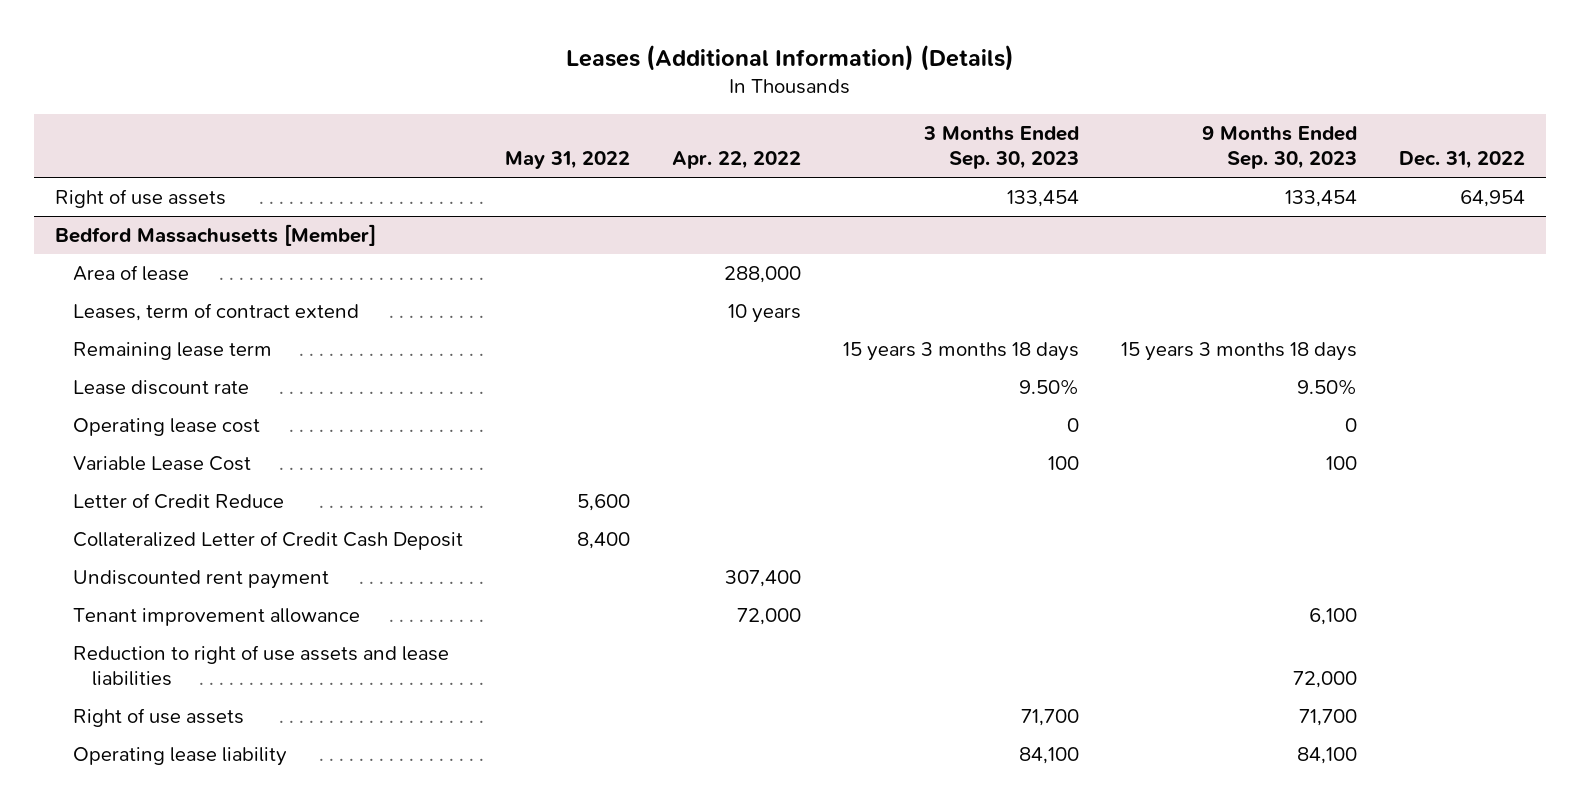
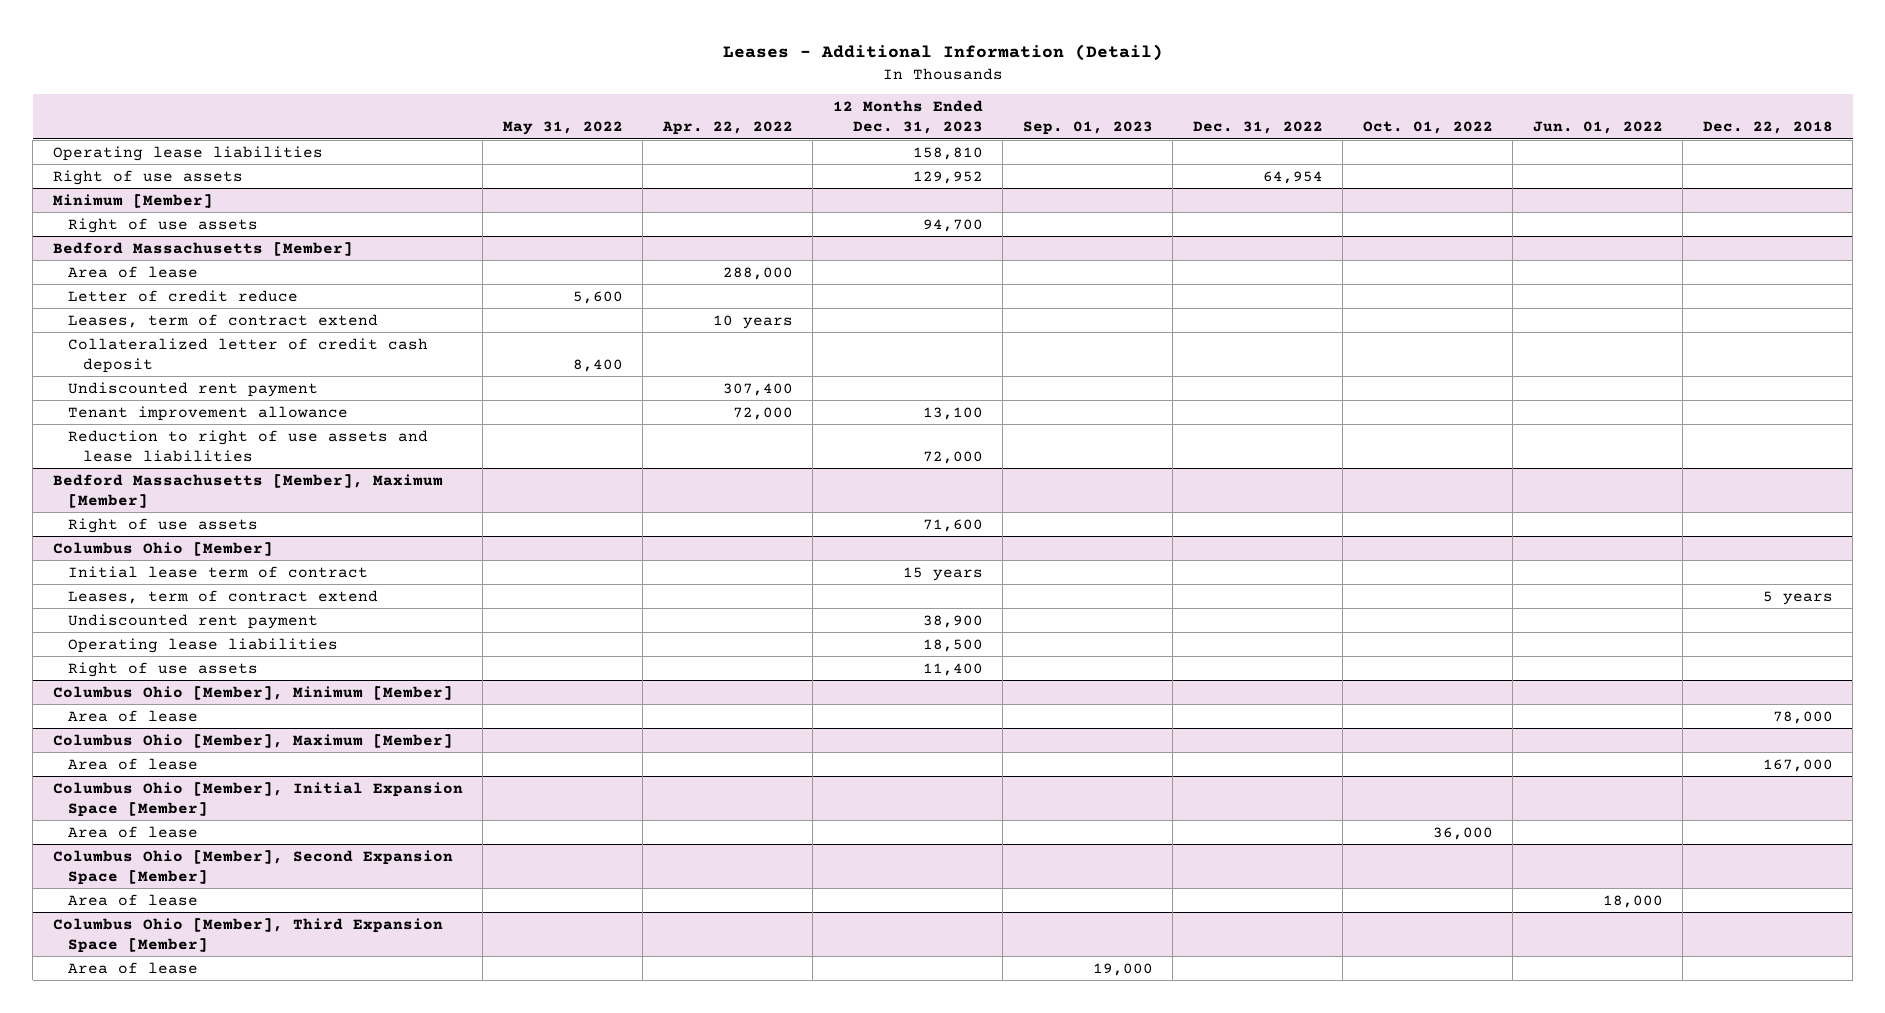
- Leases (Additional Information) (Details)
+ Leases - Additional Information (Detail)
- | May 31, 2022 | Apr. 22, 2022 | 3 Months Ended Sep. 30, 2023 | 9 Months Ended Sep. 30, 2023 | Dec. 31, 2022
+ | May 31, 2022 | Apr. 22, 2022 | 12 Months Ended Dec. 31, 2023 | Sep. 01, 2023 | Dec. 31, 2022 | Oct. 01, 2022 | Jun. 01, 2022 | Dec. 22, 2018
+ Operating lease liabilities | | | 158,810 | | | | |
+ Minimum [Member]
+ Right of use assets | | | 94,700 | | | | |
@ Bedford Massachusetts [Member]
+ Letter of credit reduce | 5,600 | | | | | | |
- Remaining lease term | | | 15 years 3 months 18 days | 15 years 3 months 18 days |
- Lease discount rate | | | 9.50% | 9.50% |
- Operating lease cost | | | 0 | 0 |
- Variable Lease Cost | | | 100 | 100 |
- Letter of Credit Reduce | 5,600 | | | |
- Collateralized Letter of Credit Cash Deposit | 8,400 | | | |
+ Collateralized letter of credit cash deposit | 8,400 | | | | | | |
- Right of use assets | | | 71,700 | 71,700 |
- Operating lease liability | | | 84,100 | 84,100 |
+ Bedford Massachusetts [Member], Maximum [Member]
+ Right of use assets | | | 71,600 | | | | |
+ Columbus Ohio [Member]
+ Initial lease term of contract | | | 15 years | | | | |
+ Leases, term of contract extend | | | | | | | | 5 years
+ Undiscounted rent payment | | | 38,900 | | | | |
+ Operating lease liabilities | | | 18,500 | | | | |
+ Right of use assets | | | 11,400 | | | | |
+ Columbus Ohio [Member], Minimum [Member]
+ Area of lease | | | | | | | | 78,000
+ Columbus Ohio [Member], Maximum [Member]
+ Area of lease | | | | | | | | 167,000
+ Columbus Ohio [Member], Initial Expansion Space [Member]
+ Area of lease | | | | | | 36,000 | |
+ Columbus Ohio [Member], Second Expansion Space [Member]
+ Area of lease | | | | | | | 18,000 |
+ Columbus Ohio [Member], Third Expansion Space [Member]
+ Area of lease | | | | 19,000 | | | |

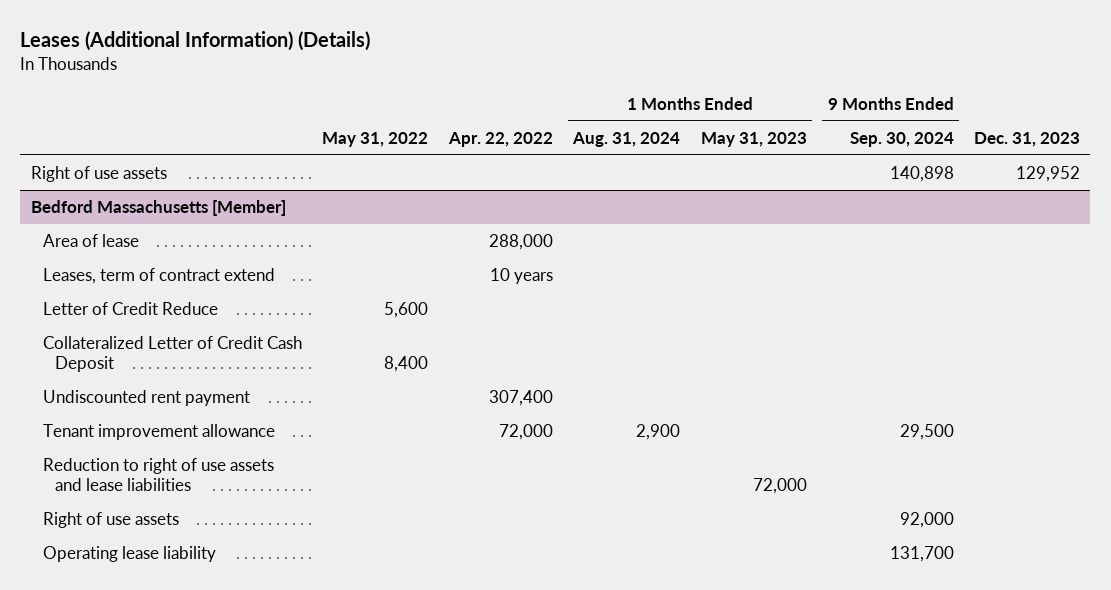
- Leases - Additional Information (Detail)
+ Leases (Additional Information) (Details)
- | May 31, 2022 | Apr. 22, 2022 | 12 Months Ended Dec. 31, 2023 | Sep. 01, 2023 | Dec. 31, 2022 | Oct. 01, 2022 | Jun. 01, 2022 | Dec. 22, 2018
+ | May 31, 2022 | Apr. 22, 2022 | 1 Months Ended Aug. 31, 2024 | 1 Months Ended May 31, 2023 | 9 Months Ended Sep. 30, 2024 | Dec. 31, 2023
- Operating lease liabilities | | | 158,810 | | | | |
- Minimum [Member]
- Right of use assets | | | 94,700 | | | | |
@ Bedford Massachusetts [Member]
- Letter of credit reduce | 5,600 | | | | | | |
- Collateralized letter of credit cash deposit | 8,400 | | | | | | |
+ Letter of Credit Reduce | 5,600 | | | | |
+ Collateralized Letter of Credit Cash Deposit | 8,400 | | | | |
- Bedford Massachusetts [Member], Maximum [Member]
- Right of use assets | | | 71,600 | | | | |
- Columbus Ohio [Member]
- Initial lease term of contract | | | 15 years | | | | |
- Leases, term of contract extend | | | | | | | | 5 years
- Undiscounted rent payment | | | 38,900 | | | | |
- Operating lease liabilities | | | 18,500 | | | | |
- Right of use assets | | | 11,400 | | | | |
- Columbus Ohio [Member], Minimum [Member]
- Area of lease | | | | | | | | 78,000
- Columbus Ohio [Member], Maximum [Member]
- Area of lease | | | | | | | | 167,000
- Columbus Ohio [Member], Initial Expansion Space [Member]
- Area of lease | | | | | | 36,000 | |
- Columbus Ohio [Member], Second Expansion Space [Member]
- Area of lease | | | | | | | 18,000 |
- Columbus Ohio [Member], Third Expansion Space [Member]
- Area of lease | | | | 19,000 | | | |
@ Bedford Massachusetts [Member]
+ Right of use assets | | | | | 92,000 |
+ Operating lease liability | | | | | 131,700 |

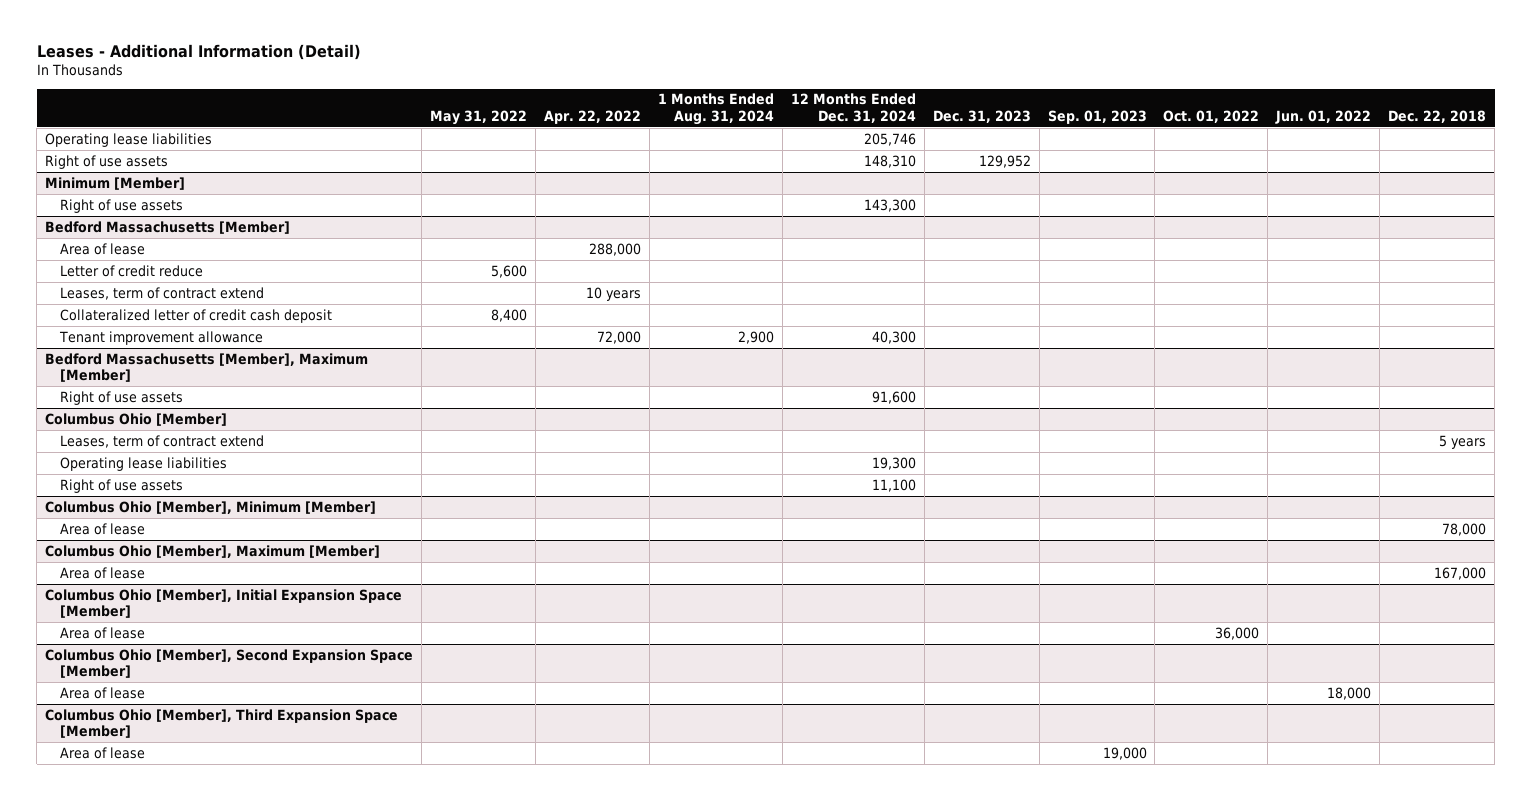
- Leases (Additional Information) (Details)
+ Leases - Additional Information (Detail)
- | May 31, 2022 | Apr. 22, 2022 | 1 Months Ended Aug. 31, 2024 | 1 Months Ended May 31, 2023 | 9 Months Ended Sep. 30, 2024 | Dec. 31, 2023
+ | May 31, 2022 | Apr. 22, 2022 | 1 Months Ended Aug. 31, 2024 | 12 Months Ended Dec. 31, 2024 | Dec. 31, 2023 | Sep. 01, 2023 | Oct. 01, 2022 | Jun. 01, 2022 | Dec. 22, 2018
+ Operating lease liabilities | | | | 205,746 | | | | |
+ Minimum [Member]
+ Right of use assets | | | | 143,300 | | | | |
@ Bedford Massachusetts [Member]
+ Letter of credit reduce | 5,600 | | | | | | | |
- Letter of Credit Reduce | 5,600 | | | | |
- Collateralized Letter of Credit Cash Deposit | 8,400 | | | | |
- Undiscounted rent payment | | 307,400 | | | |
+ Collateralized letter of credit cash deposit | 8,400 | | | | | | | |
- Reduction to right of use assets and lease liabilities | | | | 72,000 | |
- Right of use assets | | | | | 92,000 |
- Operating lease liability | | | | | 131,700 |
+ Bedford Massachusetts [Member], Maximum [Member]
+ Right of use assets | | | | 91,600 | | | | |
+ Columbus Ohio [Member]
+ Leases, term of contract extend | | | | | | | | | 5 years
+ Operating lease liabilities | | | | 19,300 | | | | |
+ Right of use assets | | | | 11,100 | | | | |
+ Columbus Ohio [Member], Minimum [Member]
+ Area of lease | | | | | | | | | 78,000
+ Columbus Ohio [Member], Maximum [Member]
+ Area of lease | | | | | | | | | 167,000
+ Columbus Ohio [Member], Initial Expansion Space [Member]
+ Area of lease | | | | | | | 36,000 | |
+ Columbus Ohio [Member], Second Expansion Space [Member]
+ Area of lease | | | | | | | | 18,000 |
+ Columbus Ohio [Member], Third Expansion Space [Member]
+ Area of lease | | | | | | 19,000 | | |

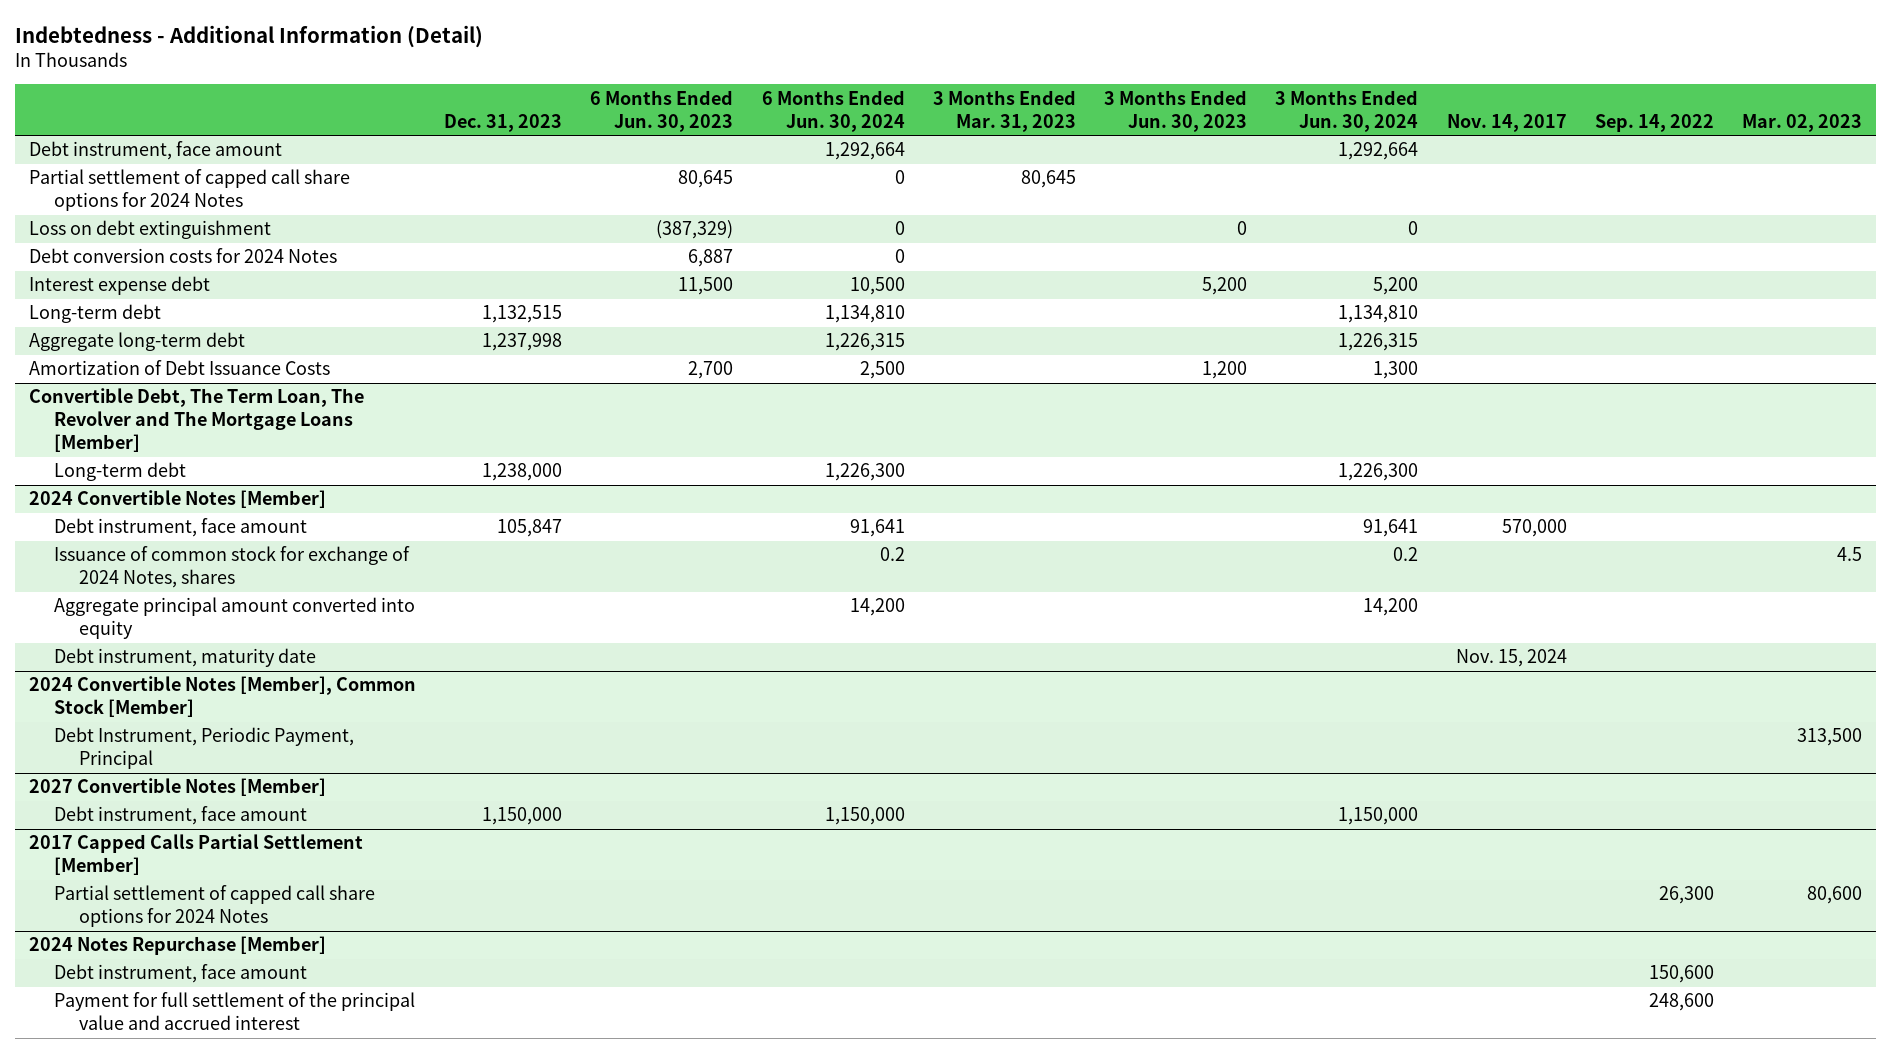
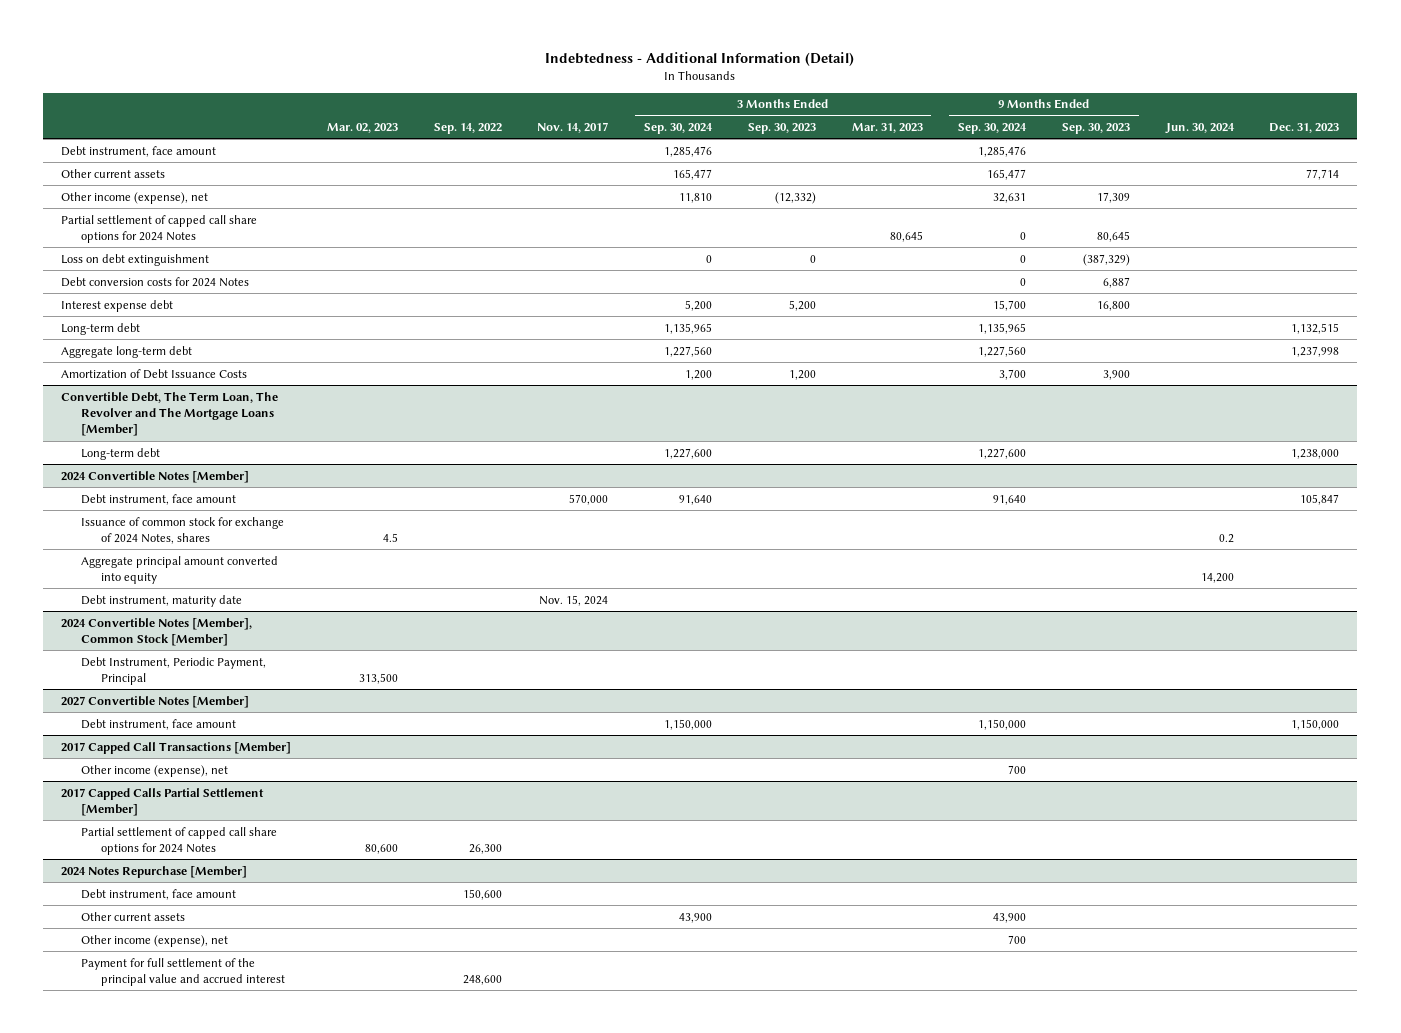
- | Dec. 31, 2023 | 6 Months Ended Jun. 30, 2023 | 6 Months Ended Jun. 30, 2024 | 3 Months Ended Mar. 31, 2023 | 3 Months Ended Jun. 30, 2023 | 3 Months Ended Jun. 30, 2024 | Nov. 14, 2017 | Sep. 14, 2022 | Mar. 02, 2023
+ | Mar. 02, 2023 | Sep. 14, 2022 | Nov. 14, 2017 | 3 Months Ended Sep. 30, 2024 | 3 Months Ended Sep. 30, 2023 | 3 Months Ended Mar. 31, 2023 | 9 Months Ended Sep. 30, 2024 | 9 Months Ended Sep. 30, 2023 | Jun. 30, 2024 | Dec. 31, 2023
+ Other current assets | | | | 165,477 | | | 165,477 | | | 77,714
+ Other income (expense), net | | | | 11,810 | (12,332) | | 32,631 | 17,309 | |
+ 2017 Capped Call Transactions [Member]
+ Other income (expense), net | | | | | | | 700 | | |
@ 2024 Notes Repurchase [Member]
+ Other current assets | | | | 43,900 | | | 43,900 | | |
+ Other income (expense), net | | | | | | | 700 | | |

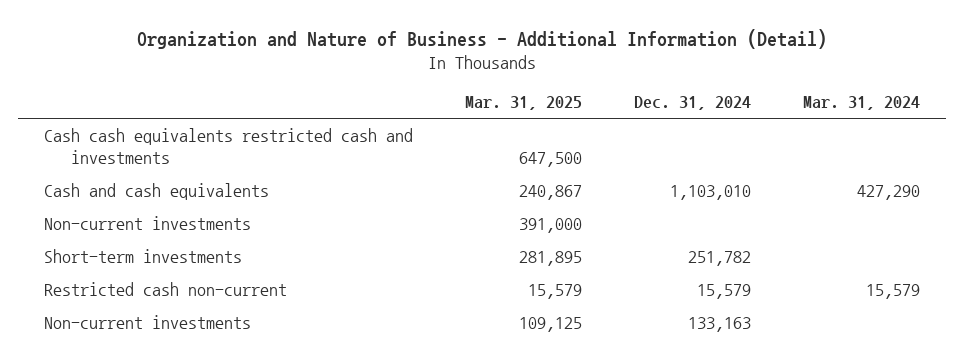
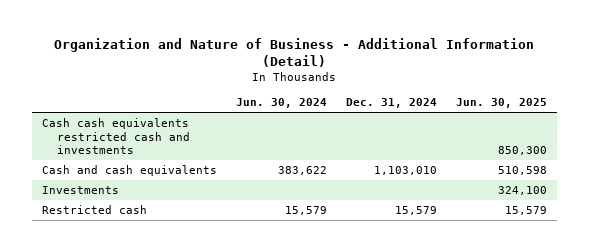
- | Mar. 31, 2025 | Dec. 31, 2024 | Mar. 31, 2024
+ | Jun. 30, 2024 | Dec. 31, 2024 | Jun. 30, 2025
- Non-current investments | 391,000 | |
- Short-term investments | 281,895 | 251,782 |
- Restricted cash non-current | 15,579 | 15,579 | 15,579
- Non-current investments | 109,125 | 133,163 |
+ Investments | | | 324,100
+ Restricted cash | 15,579 | 15,579 | 15,579

